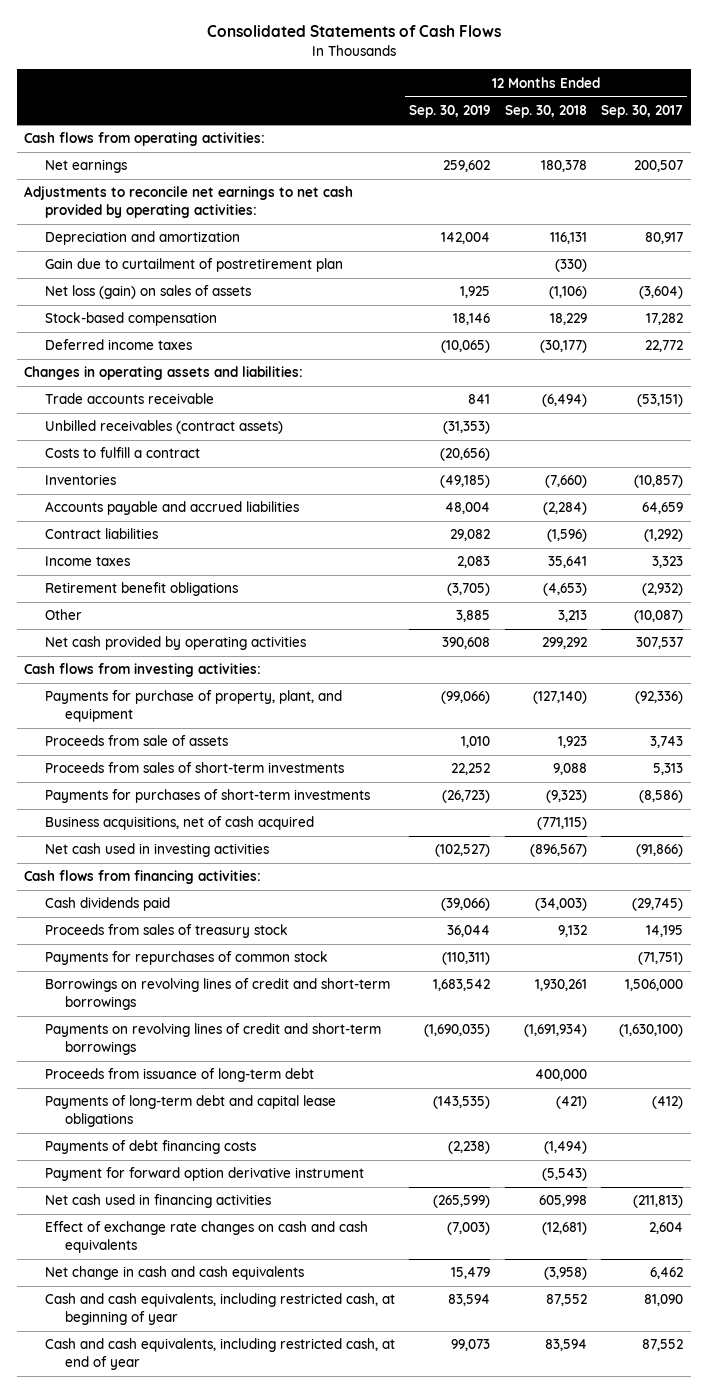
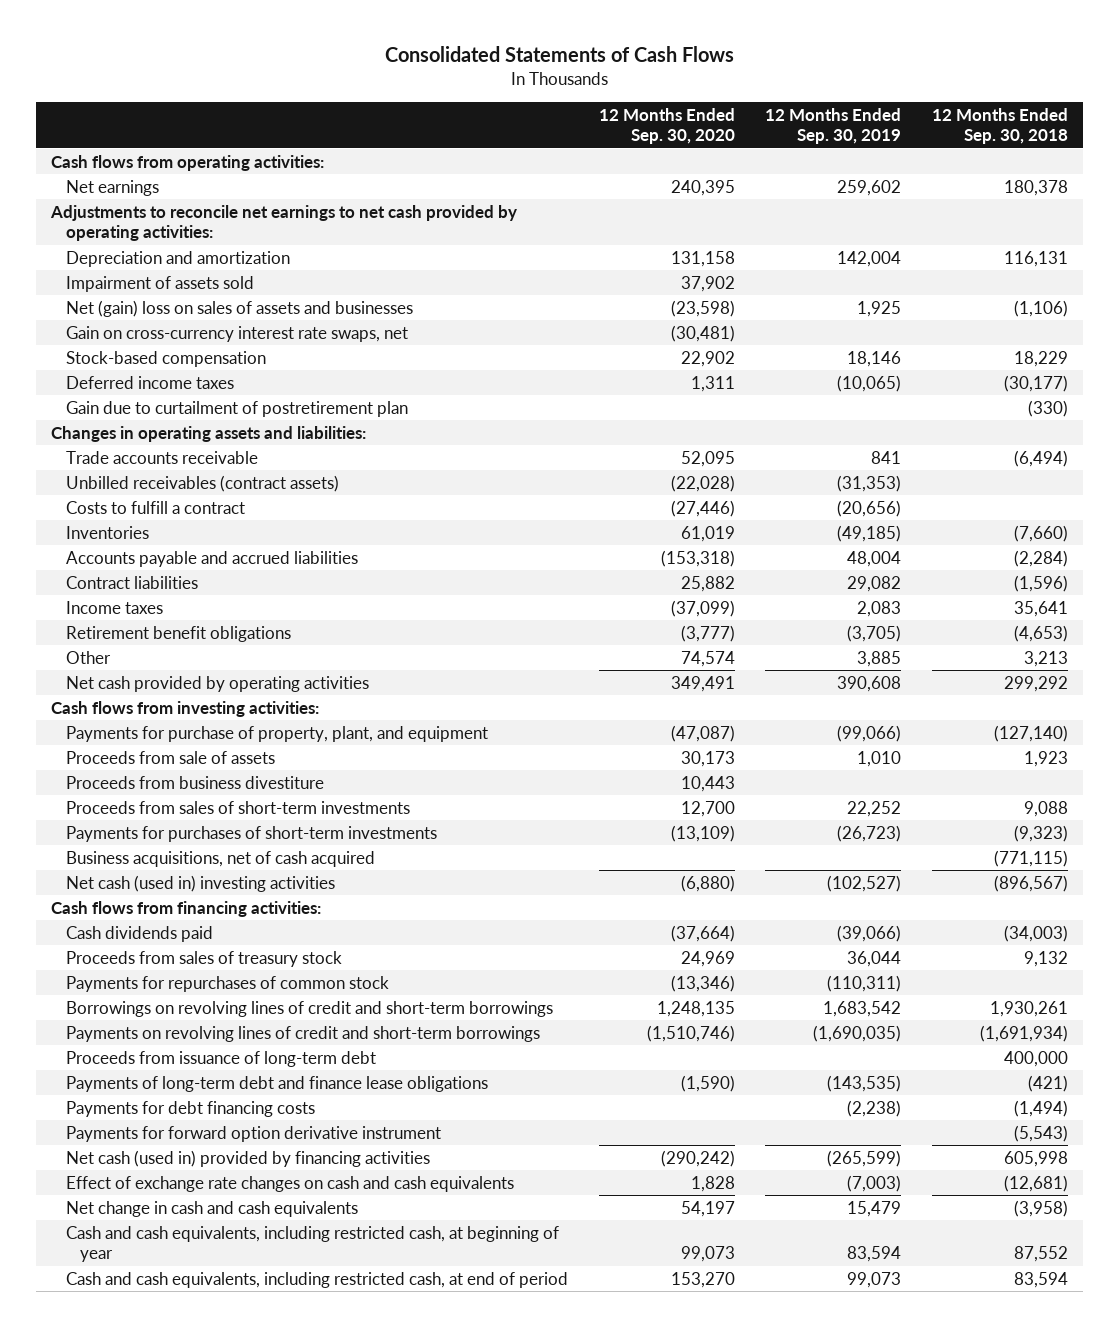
- | 12 Months Ended Sep. 30, 2019 | 12 Months Ended Sep. 30, 2018 | 12 Months Ended Sep. 30, 2017
+ | 12 Months Ended Sep. 30, 2020 | 12 Months Ended Sep. 30, 2019 | 12 Months Ended Sep. 30, 2018
- Net loss (gain) on sales of assets | 1,925 | (1,106) | (3,604)
+ Impairment of assets sold | 37,902 | |
+ Net (gain) loss on sales of assets and businesses | (23,598) | 1,925 | (1,106)
+ Gain on cross-currency interest rate swaps, net | (30,481) | |
moved down: Gain due to curtailment of postretirement plan | | | (330)
+ Proceeds from business divestiture | 10,443 | |
- Net cash used in investing activities | (102,527) | (896,567) | (91,866)
+ Net cash (used in) investing activities | (6,880) | (102,527) | (896,567)
- Payments of long-term debt and capital lease obligations | (143,535) | (421) | (412)
- Payments of debt financing costs | (2,238) | (1,494) |
- Payment for forward option derivative instrument | | (5,543) |
- Net cash used in financing activities | (265,599) | 605,998 | (211,813)
+ Payments of long-term debt and finance lease obligations | (1,590) | (143,535) | (421)
+ Payments for debt financing costs | | (2,238) | (1,494)
+ Payments for forward option derivative instrument | | | (5,543)
+ Net cash (used in) provided by financing activities | (290,242) | (265,599) | 605,998
- Cash and cash equivalents, including restricted cash, at end of year | 99,073 | 83,594 | 87,552
+ Cash and cash equivalents, including restricted cash, at end of period | 153,270 | 99,073 | 83,594

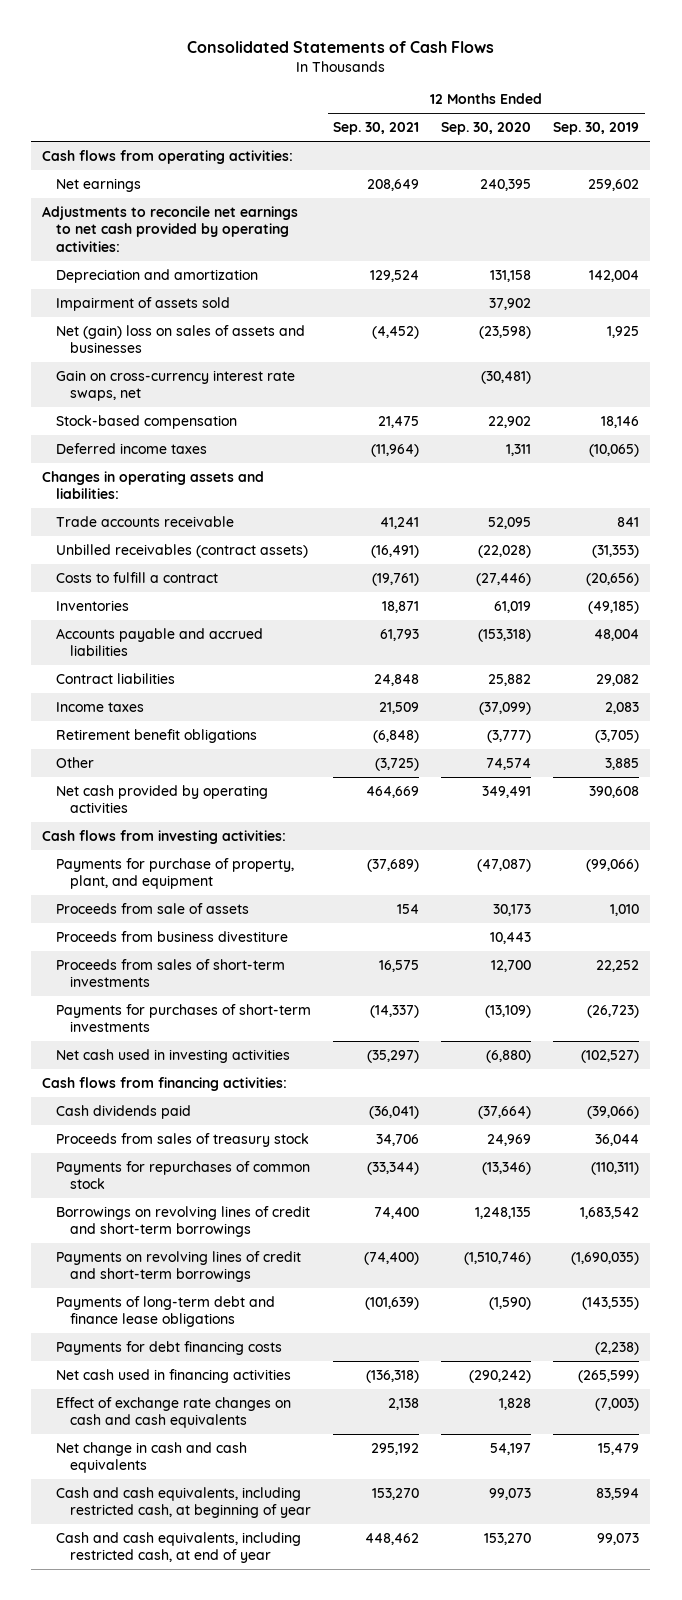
- | 12 Months Ended Sep. 30, 2020 | 12 Months Ended Sep. 30, 2019 | 12 Months Ended Sep. 30, 2018
+ | 12 Months Ended Sep. 30, 2021 | 12 Months Ended Sep. 30, 2020 | 12 Months Ended Sep. 30, 2019
- Gain due to curtailment of postretirement plan | | | (330)
- Business acquisitions, net of cash acquired | | | (771,115)
- Net cash (used in) investing activities | (6,880) | (102,527) | (896,567)
+ Net cash used in investing activities | (35,297) | (6,880) | (102,527)
- Proceeds from issuance of long-term debt | | | 400,000
- Payments for forward option derivative instrument | | | (5,543)
- Net cash (used in) provided by financing activities | (290,242) | (265,599) | 605,998
+ Net cash used in financing activities | (136,318) | (290,242) | (265,599)
- Cash and cash equivalents, including restricted cash, at end of period | 153,270 | 99,073 | 83,594
+ Cash and cash equivalents, including restricted cash, at end of year | 448,462 | 153,270 | 99,073

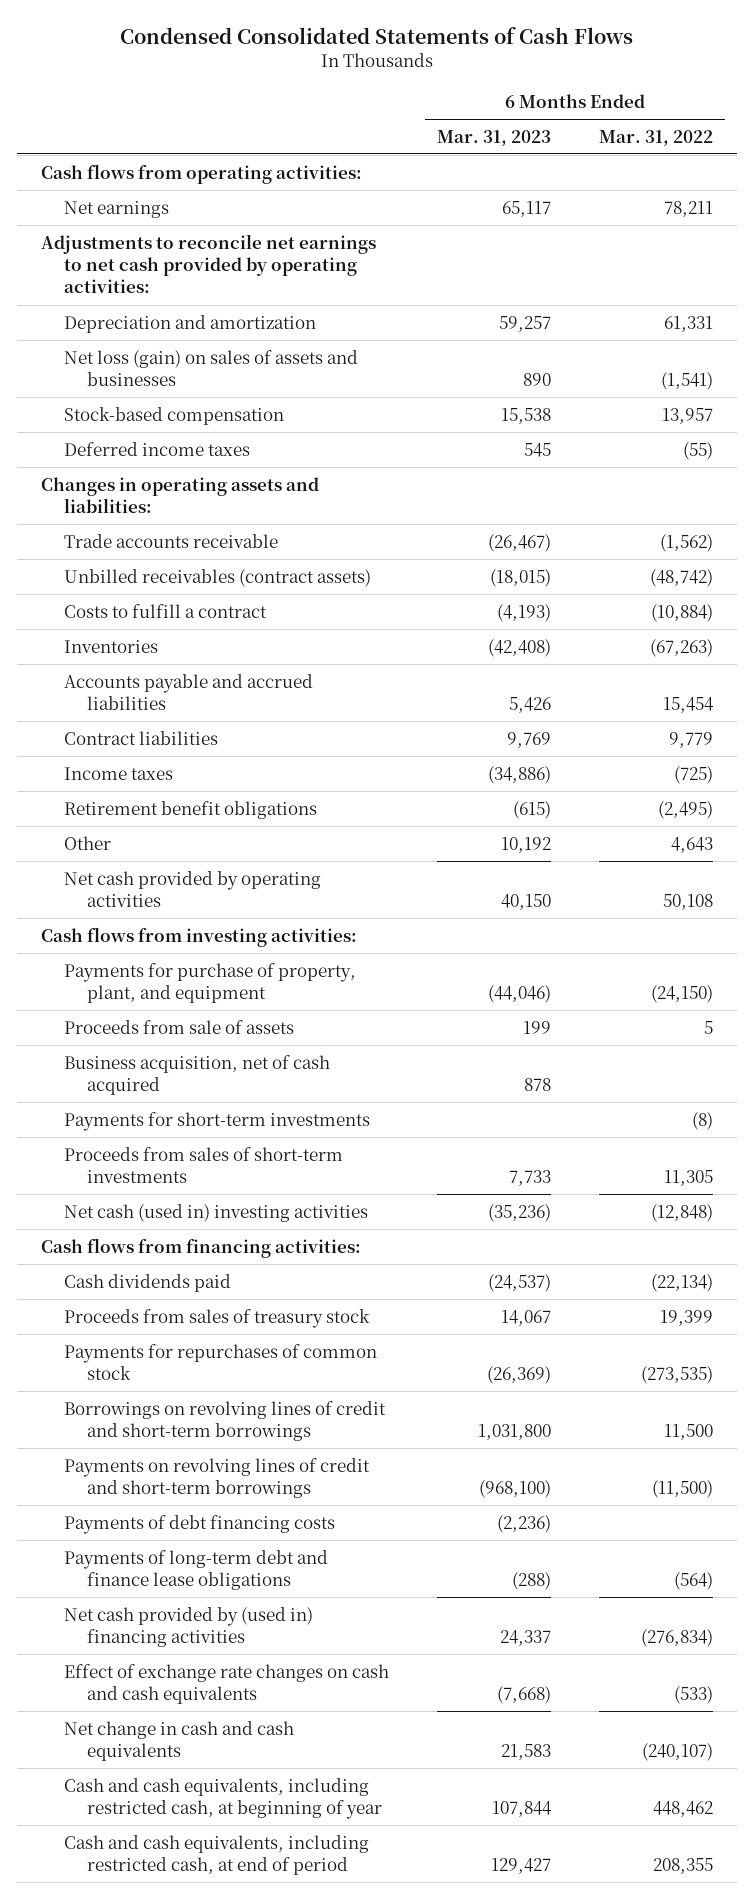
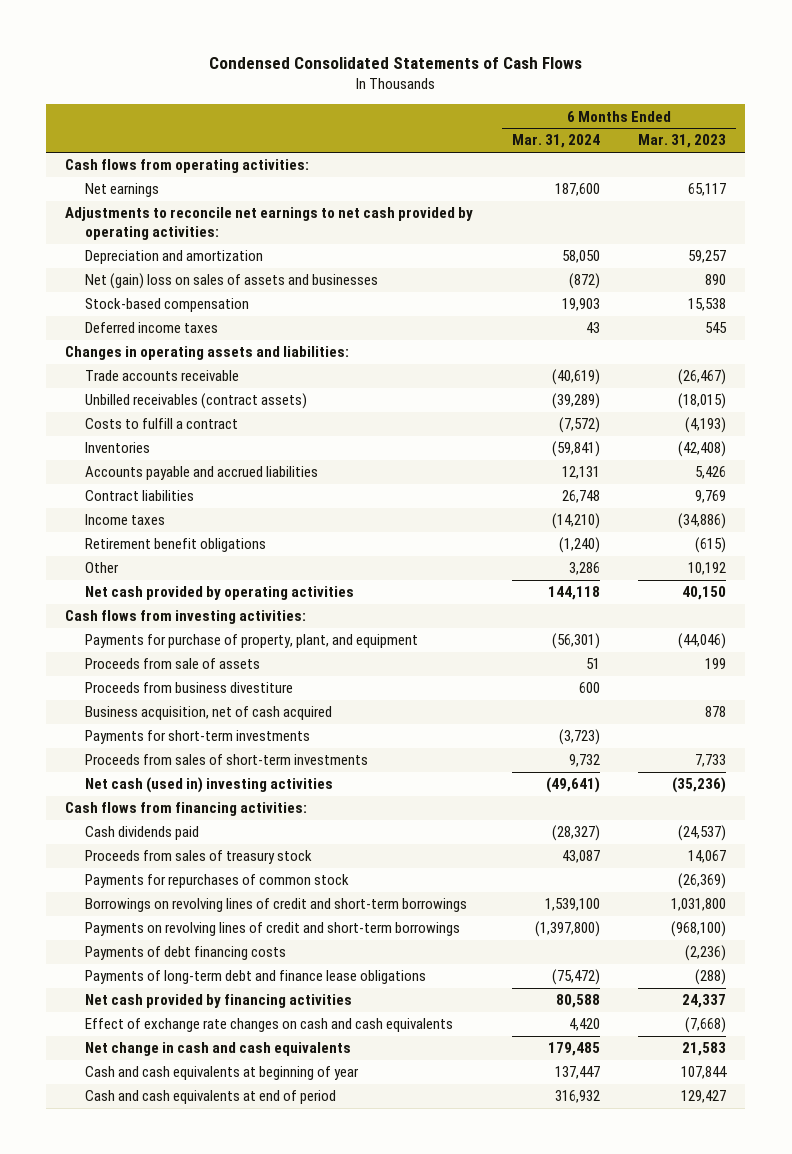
- | 6 Months Ended Mar. 31, 2023 | 6 Months Ended Mar. 31, 2022
+ | 6 Months Ended Mar. 31, 2024 | 6 Months Ended Mar. 31, 2023
- Net loss (gain) on sales of assets and businesses | 890 | (1,541)
+ Net (gain) loss on sales of assets and businesses | (872) | 890
+ Proceeds from business divestiture | 600 |
- Net cash provided by (used in) financing activities | 24,337 | (276,834)
+ Net cash provided by financing activities | 80,588 | 24,337
- Cash and cash equivalents, including restricted cash, at beginning of year | 107,844 | 448,462
- Cash and cash equivalents, including restricted cash, at end of period | 129,427 | 208,355
+ Cash and cash equivalents at beginning of year | 137,447 | 107,844
+ Cash and cash equivalents at end of period | 316,932 | 129,427

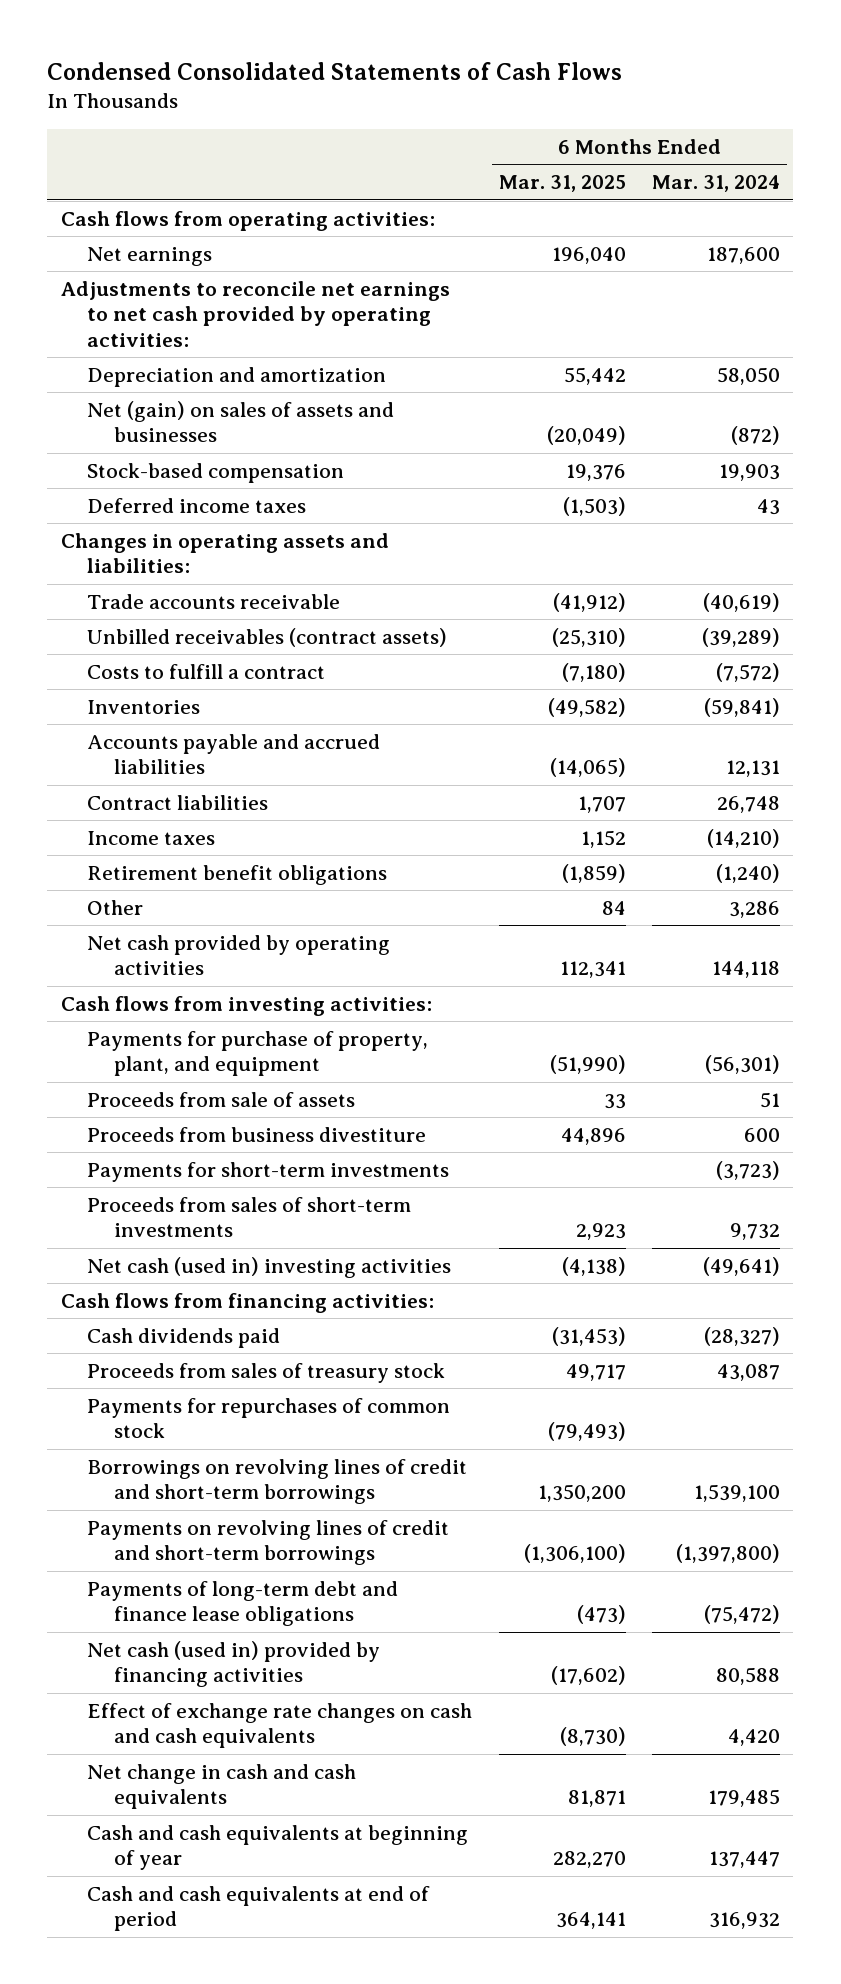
- | 6 Months Ended Mar. 31, 2024 | 6 Months Ended Mar. 31, 2023
+ | 6 Months Ended Mar. 31, 2025 | 6 Months Ended Mar. 31, 2024
- Net (gain) loss on sales of assets and businesses | (872) | 890
+ Net (gain) on sales of assets and businesses | (20,049) | (872)
- Business acquisition, net of cash acquired | | 878
- Payments of debt financing costs | | (2,236)
- Net cash provided by financing activities | 80,588 | 24,337
+ Net cash (used in) provided by financing activities | (17,602) | 80,588

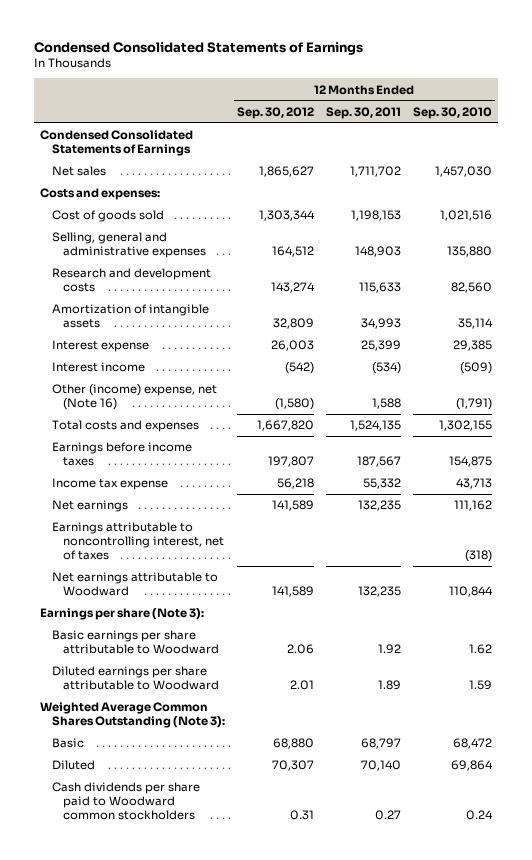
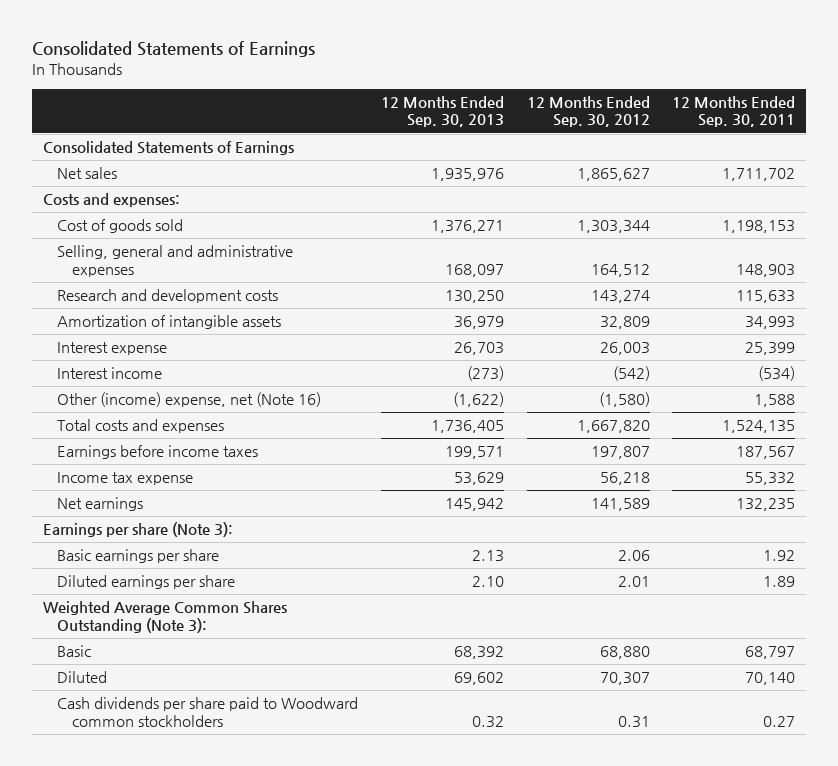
- Condensed Consolidated Statements of Earnings
+ Consolidated Statements of Earnings
- | 12 Months Ended Sep. 30, 2012 | 12 Months Ended Sep. 30, 2011 | 12 Months Ended Sep. 30, 2010
+ | 12 Months Ended Sep. 30, 2013 | 12 Months Ended Sep. 30, 2012 | 12 Months Ended Sep. 30, 2011
- Condensed Consolidated Statements of Earnings
+ Consolidated Statements of Earnings
- Earnings attributable to noncontrolling interest, net of taxes | | | (318)
- Net earnings attributable to Woodward | 141,589 | 132,235 | 110,844
- Basic earnings per share attributable to Woodward | 2.06 | 1.92 | 1.62
- Diluted earnings per share attributable to Woodward | 2.01 | 1.89 | 1.59
+ Basic earnings per share | 2.13 | 2.06 | 1.92
+ Diluted earnings per share | 2.10 | 2.01 | 1.89

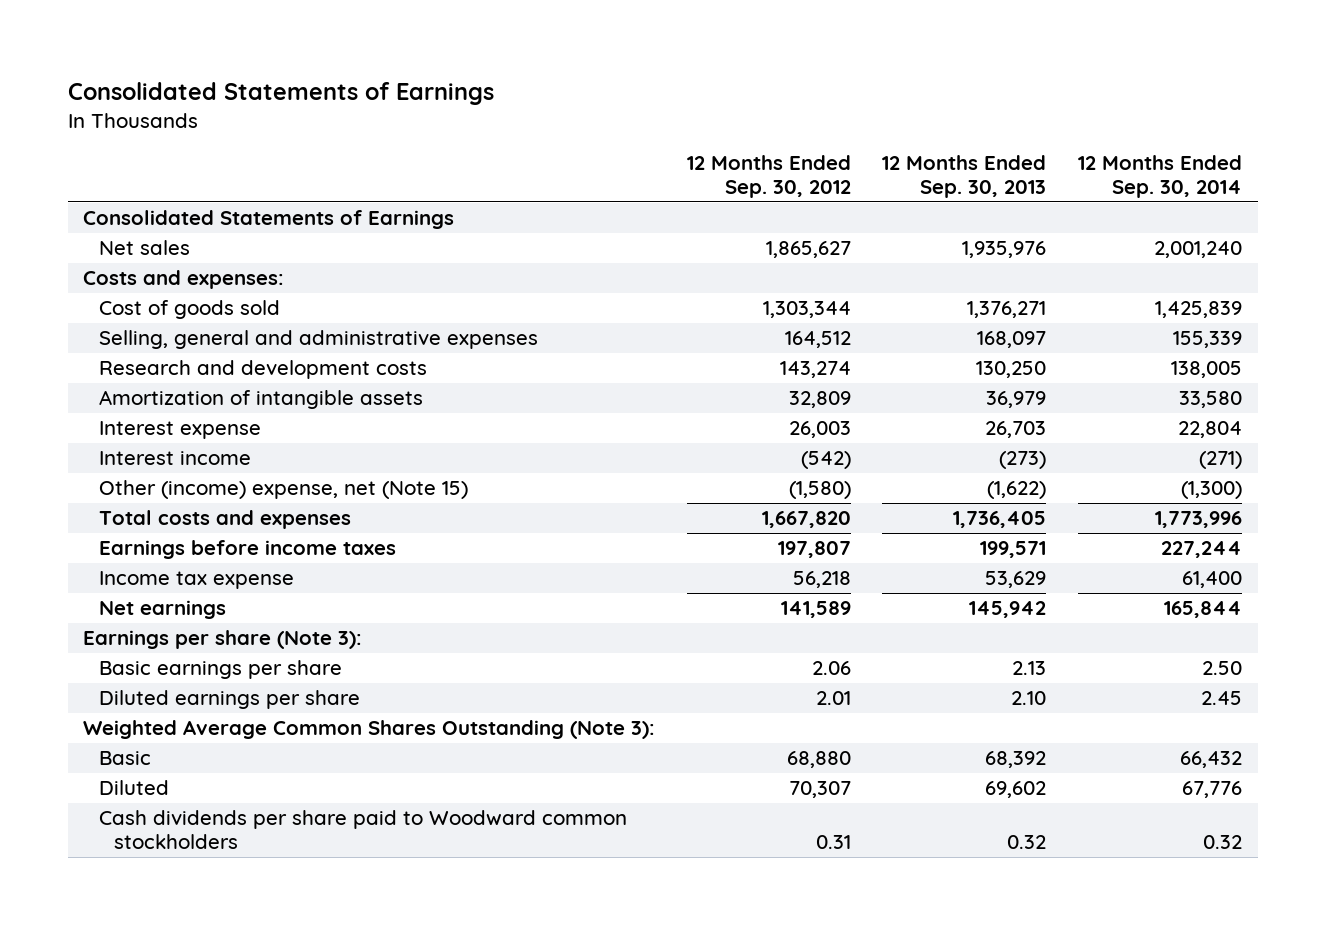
- | 12 Months Ended Sep. 30, 2013 | 12 Months Ended Sep. 30, 2012 | 12 Months Ended Sep. 30, 2011
+ | 12 Months Ended Sep. 30, 2012 | 12 Months Ended Sep. 30, 2013 | 12 Months Ended Sep. 30, 2014
- Other (income) expense, net (Note 16) | (1,622) | (1,580) | 1,588
+ Other (income) expense, net (Note 15) | (1,580) | (1,622) | (1,300)

